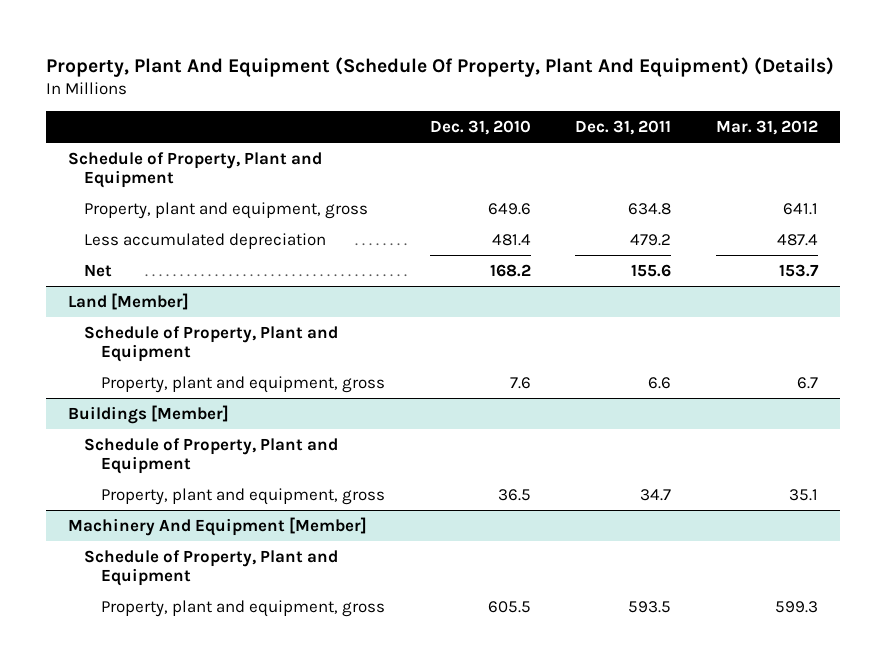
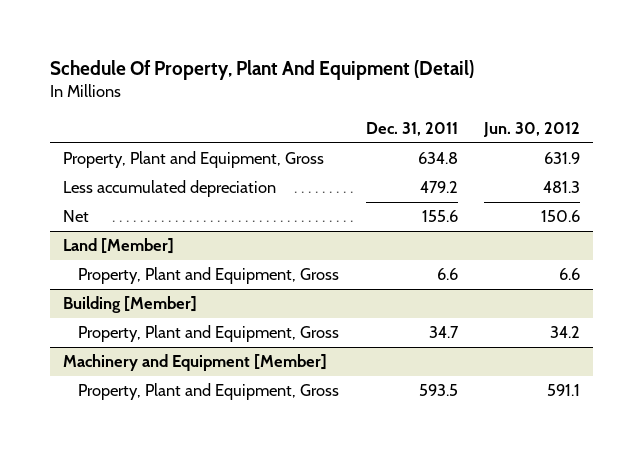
- Property, Plant And Equipment (Schedule Of Property, Plant And Equipment) (Details)
+ Schedule Of Property, Plant And Equipment (Detail)
- | Dec. 31, 2010 | Dec. 31, 2011 | Mar. 31, 2012
+ | Dec. 31, 2011 | Jun. 30, 2012
- Schedule of Property, Plant and Equipment
- Property, plant and equipment, gross | 649.6 | 634.8 | 641.1
+ Property, Plant and Equipment, Gross | 634.8 | 631.9
@ Land [Member]
- Schedule of Property, Plant and Equipment
- Property, plant and equipment, gross | 7.6 | 6.6 | 6.7
- Buildings [Member]
- Schedule of Property, Plant and Equipment
- Property, plant and equipment, gross | 36.5 | 34.7 | 35.1
- Machinery And Equipment [Member]
- Schedule of Property, Plant and Equipment
- Property, plant and equipment, gross | 605.5 | 593.5 | 599.3
@ Land [Member]
+ Property, Plant and Equipment, Gross | 6.6 | 6.6
+ Building [Member]
+ Property, Plant and Equipment, Gross | 34.7 | 34.2
+ Machinery and Equipment [Member]
+ Property, Plant and Equipment, Gross | 593.5 | 591.1

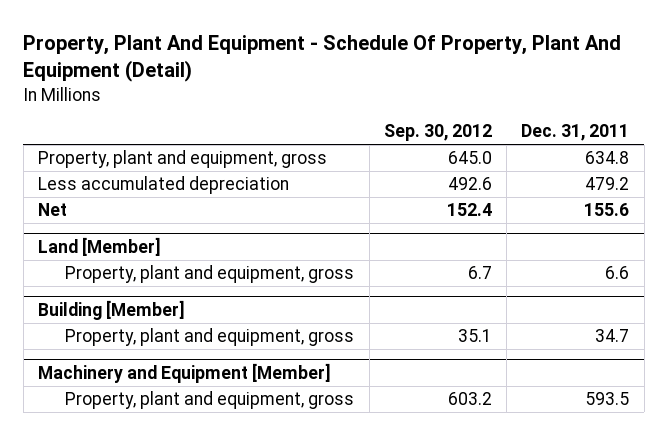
- Schedule Of Property, Plant And Equipment (Detail)
+ Property, Plant And Equipment - Schedule Of Property, Plant And Equipment (Detail)
- | Dec. 31, 2011 | Jun. 30, 2012
+ | Sep. 30, 2012 | Dec. 31, 2011
- Property, Plant and Equipment, Gross | 634.8 | 631.9
+ Property, plant and equipment, gross | 645.0 | 634.8
@ Land [Member]
- Property, Plant and Equipment, Gross | 6.6 | 6.6
+ Property, plant and equipment, gross | 6.7 | 6.6
@ Building [Member]
- Property, Plant and Equipment, Gross | 34.7 | 34.2
+ Property, plant and equipment, gross | 35.1 | 34.7
@ Machinery and Equipment [Member]
- Property, Plant and Equipment, Gross | 593.5 | 591.1
+ Property, plant and equipment, gross | 603.2 | 593.5

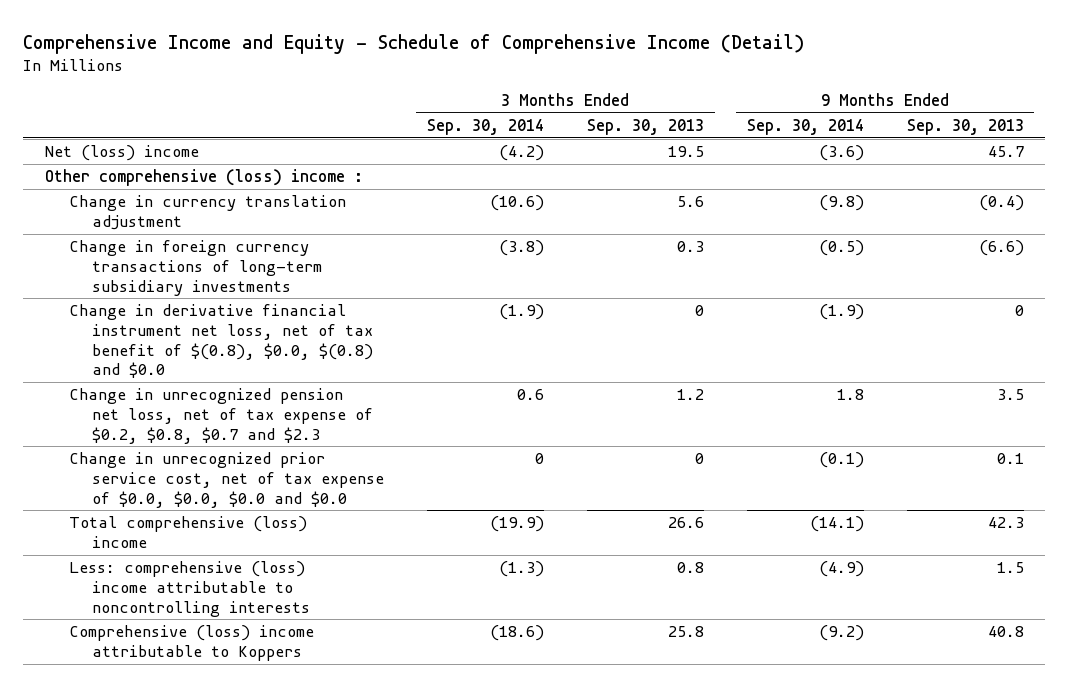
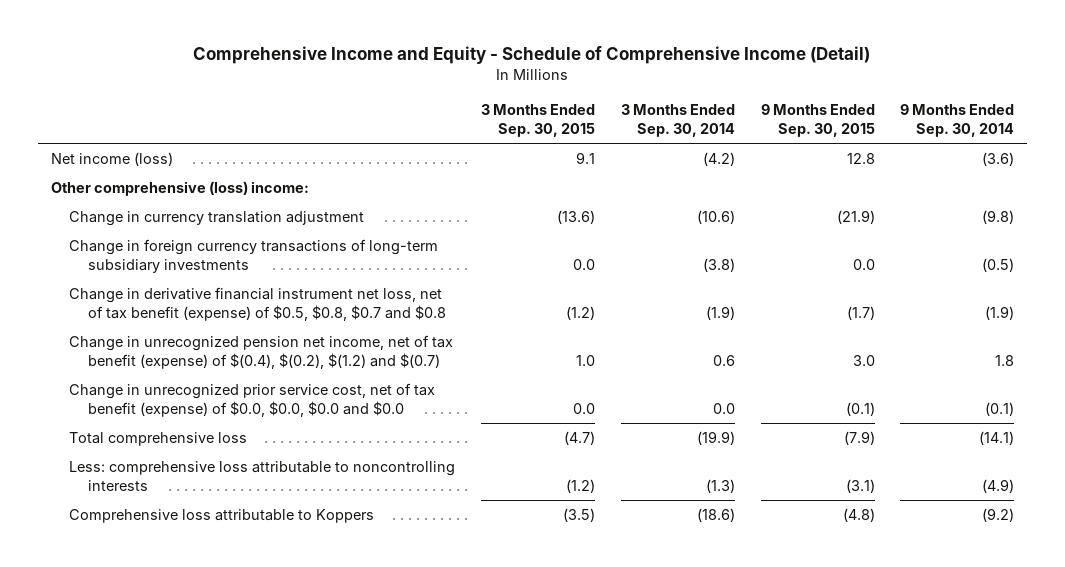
- | 3 Months Ended Sep. 30, 2014 | 3 Months Ended Sep. 30, 2013 | 9 Months Ended Sep. 30, 2014 | 9 Months Ended Sep. 30, 2013
+ | 3 Months Ended Sep. 30, 2015 | 3 Months Ended Sep. 30, 2014 | 9 Months Ended Sep. 30, 2015 | 9 Months Ended Sep. 30, 2014
- Net (loss) income | (4.2) | 19.5 | (3.6) | 45.7
- Other comprehensive (loss) income :
+ Net income (loss) | 9.1 | (4.2) | 12.8 | (3.6)
+ Other comprehensive (loss) income:
- Change in derivative financial instrument net loss, net of tax benefit of $(0.8), $0.0, $(0.8) and $0.0 | (1.9) | 0 | (1.9) | 0
- Change in unrecognized pension net loss, net of tax expense of $0.2, $0.8, $0.7 and $2.3 | 0.6 | 1.2 | 1.8 | 3.5
- Change in unrecognized prior service cost, net of tax expense of $0.0, $0.0, $0.0 and $0.0 | 0 | 0 | (0.1) | 0.1
- Total comprehensive (loss) income | (19.9) | 26.6 | (14.1) | 42.3
- Less: comprehensive (loss) income attributable to noncontrolling interests | (1.3) | 0.8 | (4.9) | 1.5
- Comprehensive (loss) income attributable to Koppers | (18.6) | 25.8 | (9.2) | 40.8
+ Change in derivative financial instrument net loss, net of tax benefit (expense) of $0.5, $0.8, $0.7 and $0.8 | (1.2) | (1.9) | (1.7) | (1.9)
+ Change in unrecognized pension net income, net of tax benefit (expense) of $(0.4), $(0.2), $(1.2) and $(0.7) | 1.0 | 0.6 | 3.0 | 1.8
+ Change in unrecognized prior service cost, net of tax benefit (expense) of $0.0, $0.0, $0.0 and $0.0 | 0.0 | 0.0 | (0.1) | (0.1)
+ Total comprehensive loss | (4.7) | (19.9) | (7.9) | (14.1)
+ Less: comprehensive loss attributable to noncontrolling interests | (1.2) | (1.3) | (3.1) | (4.9)
+ Comprehensive loss attributable to Koppers | (3.5) | (18.6) | (4.8) | (9.2)

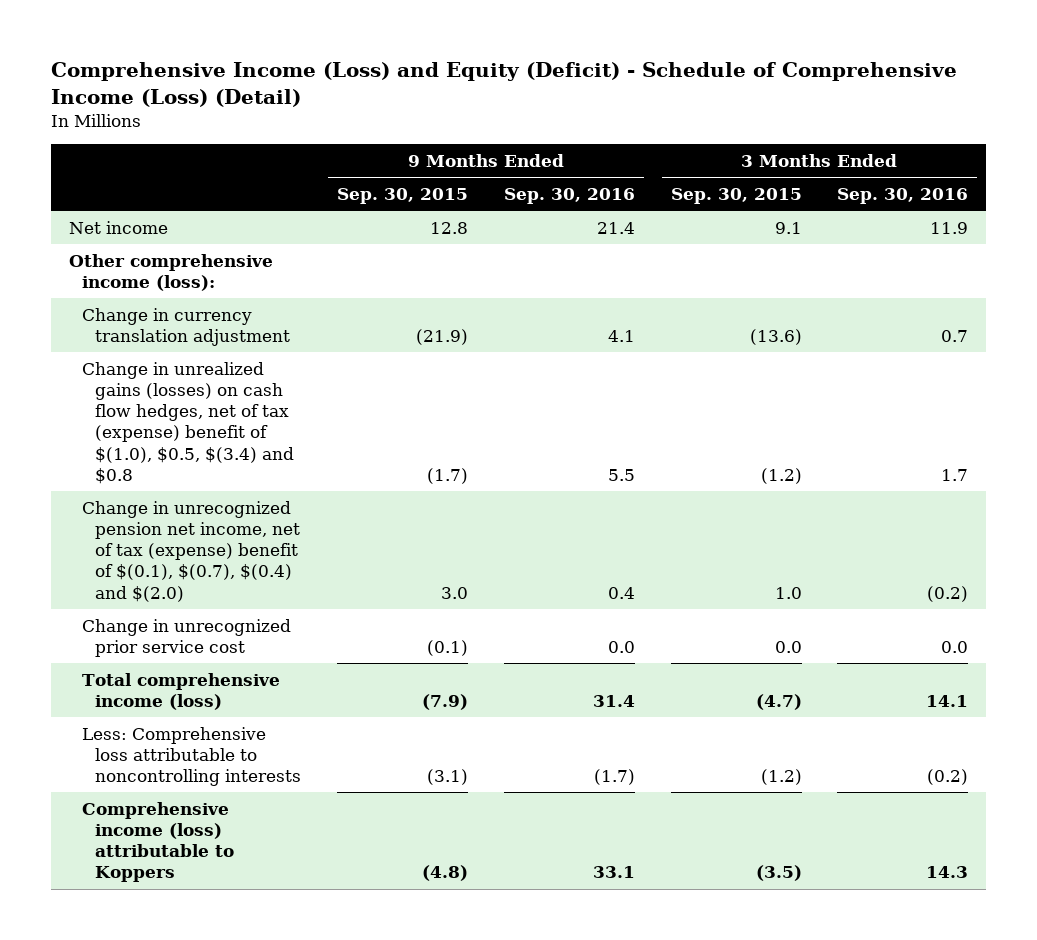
- Comprehensive Income and Equity - Schedule of Comprehensive Income (Detail)
+ Comprehensive Income (Loss) and Equity (Deficit) - Schedule of Comprehensive Income (Loss) (Detail)
- | 3 Months Ended Sep. 30, 2015 | 3 Months Ended Sep. 30, 2014 | 9 Months Ended Sep. 30, 2015 | 9 Months Ended Sep. 30, 2014
+ | 9 Months Ended Sep. 30, 2015 | 9 Months Ended Sep. 30, 2016 | 3 Months Ended Sep. 30, 2015 | 3 Months Ended Sep. 30, 2016
- Net income (loss) | 9.1 | (4.2) | 12.8 | (3.6)
- Other comprehensive (loss) income:
+ Net income | 12.8 | 21.4 | 9.1 | 11.9
+ Other comprehensive income (loss):
- Change in foreign currency transactions of long-term subsidiary investments | 0.0 | (3.8) | 0.0 | (0.5)
- Change in derivative financial instrument net loss, net of tax benefit (expense) of $0.5, $0.8, $0.7 and $0.8 | (1.2) | (1.9) | (1.7) | (1.9)
- Change in unrecognized pension net income, net of tax benefit (expense) of $(0.4), $(0.2), $(1.2) and $(0.7) | 1.0 | 0.6 | 3.0 | 1.8
- Change in unrecognized prior service cost, net of tax benefit (expense) of $0.0, $0.0, $0.0 and $0.0 | 0.0 | 0.0 | (0.1) | (0.1)
- Total comprehensive loss | (4.7) | (19.9) | (7.9) | (14.1)
- Less: comprehensive loss attributable to noncontrolling interests | (1.2) | (1.3) | (3.1) | (4.9)
- Comprehensive loss attributable to Koppers | (3.5) | (18.6) | (4.8) | (9.2)
+ Change in unrealized gains (losses) on cash flow hedges, net of tax (expense) benefit of $(1.0), $0.5, $(3.4) and $0.8 | (1.7) | 5.5 | (1.2) | 1.7
+ Change in unrecognized pension net income, net of tax (expense) benefit of $(0.1), $(0.7), $(0.4) and $(2.0) | 3.0 | 0.4 | 1.0 | (0.2)
+ Change in unrecognized prior service cost | (0.1) | 0.0 | 0.0 | 0.0
+ Total comprehensive income (loss) | (7.9) | 31.4 | (4.7) | 14.1
+ Less: Comprehensive loss attributable to noncontrolling interests | (3.1) | (1.7) | (1.2) | (0.2)
+ Comprehensive income (loss) attributable to Koppers | (4.8) | 33.1 | (3.5) | 14.3

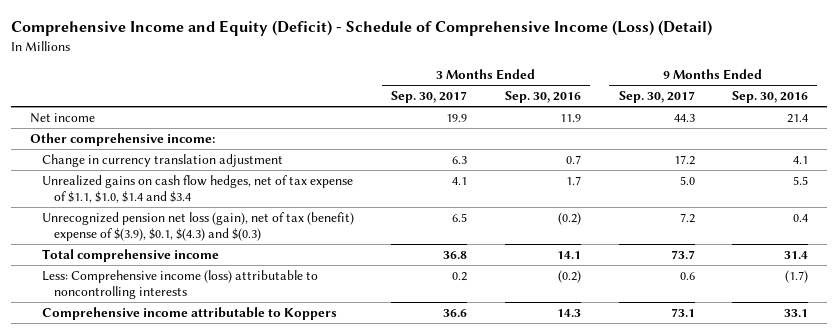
- Comprehensive Income (Loss) and Equity (Deficit) - Schedule of Comprehensive Income (Loss) (Detail)
+ Comprehensive Income and Equity (Deficit) - Schedule of Comprehensive Income (Loss) (Detail)
- | 9 Months Ended Sep. 30, 2015 | 9 Months Ended Sep. 30, 2016 | 3 Months Ended Sep. 30, 2015 | 3 Months Ended Sep. 30, 2016
+ | 3 Months Ended Sep. 30, 2017 | 3 Months Ended Sep. 30, 2016 | 9 Months Ended Sep. 30, 2017 | 9 Months Ended Sep. 30, 2016
- Other comprehensive income (loss):
+ Other comprehensive income:
- Change in unrealized gains (losses) on cash flow hedges, net of tax (expense) benefit of $(1.0), $0.5, $(3.4) and $0.8 | (1.7) | 5.5 | (1.2) | 1.7
- Change in unrecognized pension net income, net of tax (expense) benefit of $(0.1), $(0.7), $(0.4) and $(2.0) | 3.0 | 0.4 | 1.0 | (0.2)
- Change in unrecognized prior service cost | (0.1) | 0.0 | 0.0 | 0.0
- Total comprehensive income (loss) | (7.9) | 31.4 | (4.7) | 14.1
- Less: Comprehensive loss attributable to noncontrolling interests | (3.1) | (1.7) | (1.2) | (0.2)
- Comprehensive income (loss) attributable to Koppers | (4.8) | 33.1 | (3.5) | 14.3
+ Unrealized gains on cash flow hedges, net of tax expense of $1.1, $1.0, $1.4 and $3.4 | 4.1 | 1.7 | 5.0 | 5.5
+ Unrecognized pension net loss (gain), net of tax (benefit) expense of $(3.9), $0.1, $(4.3) and $(0.3) | 6.5 | (0.2) | 7.2 | 0.4
+ Total comprehensive income | 36.8 | 14.1 | 73.7 | 31.4
+ Less: Comprehensive income (loss) attributable to noncontrolling interests | 0.2 | (0.2) | 0.6 | (1.7)
+ Comprehensive income attributable to Koppers | 36.6 | 14.3 | 73.1 | 33.1

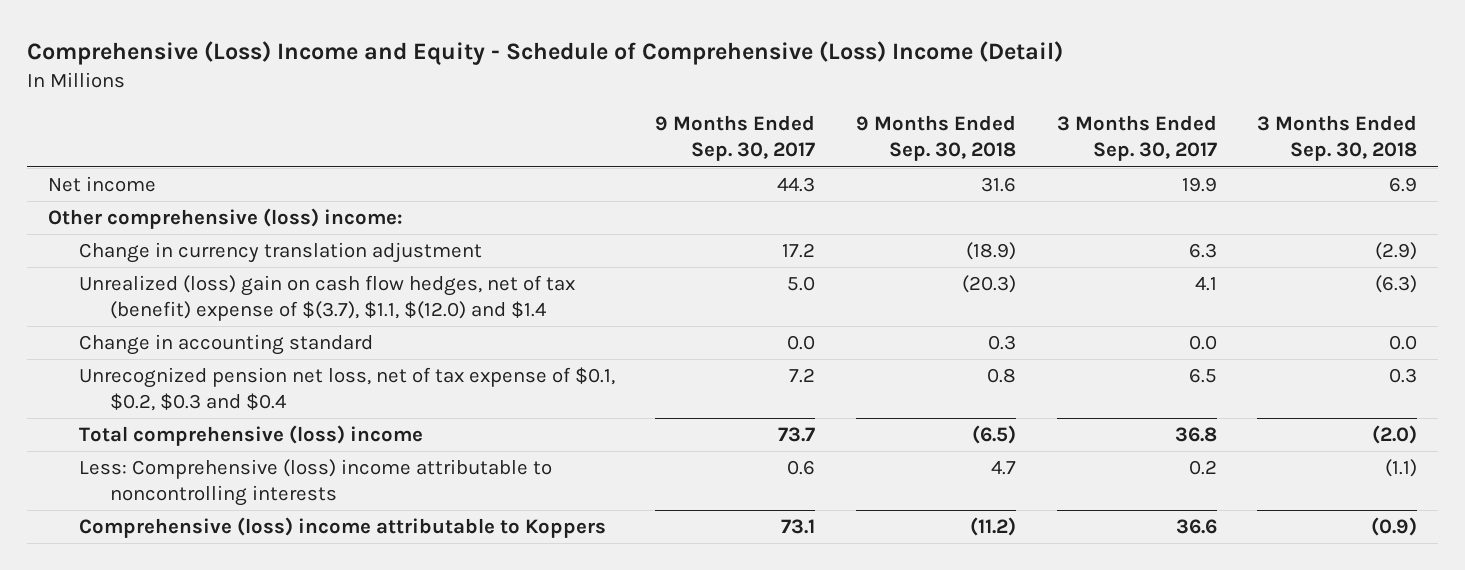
- Comprehensive Income and Equity (Deficit) - Schedule of Comprehensive Income (Loss) (Detail)
+ Comprehensive (Loss) Income and Equity - Schedule of Comprehensive (Loss) Income (Detail)
- | 3 Months Ended Sep. 30, 2017 | 3 Months Ended Sep. 30, 2016 | 9 Months Ended Sep. 30, 2017 | 9 Months Ended Sep. 30, 2016
+ | 9 Months Ended Sep. 30, 2017 | 9 Months Ended Sep. 30, 2018 | 3 Months Ended Sep. 30, 2017 | 3 Months Ended Sep. 30, 2018
- Other comprehensive income:
+ Other comprehensive (loss) income:
- Unrealized gains on cash flow hedges, net of tax expense of $1.1, $1.0, $1.4 and $3.4 | 4.1 | 1.7 | 5.0 | 5.5
- Unrecognized pension net loss (gain), net of tax (benefit) expense of $(3.9), $0.1, $(4.3) and $(0.3) | 6.5 | (0.2) | 7.2 | 0.4
- Total comprehensive income | 36.8 | 14.1 | 73.7 | 31.4
- Less: Comprehensive income (loss) attributable to noncontrolling interests | 0.2 | (0.2) | 0.6 | (1.7)
- Comprehensive income attributable to Koppers | 36.6 | 14.3 | 73.1 | 33.1
+ Unrealized (loss) gain on cash flow hedges, net of tax (benefit) expense of $(3.7), $1.1, $(12.0) and $1.4 | 5.0 | (20.3) | 4.1 | (6.3)
+ Change in accounting standard | 0.0 | 0.3 | 0.0 | 0.0
+ Unrecognized pension net loss, net of tax expense of $0.1, $0.2, $0.3 and $0.4 | 7.2 | 0.8 | 6.5 | 0.3
+ Total comprehensive (loss) income | 73.7 | (6.5) | 36.8 | (2.0)
+ Less: Comprehensive (loss) income attributable to noncontrolling interests | 0.6 | 4.7 | 0.2 | (1.1)
+ Comprehensive (loss) income attributable to Koppers | 73.1 | (11.2) | 36.6 | (0.9)

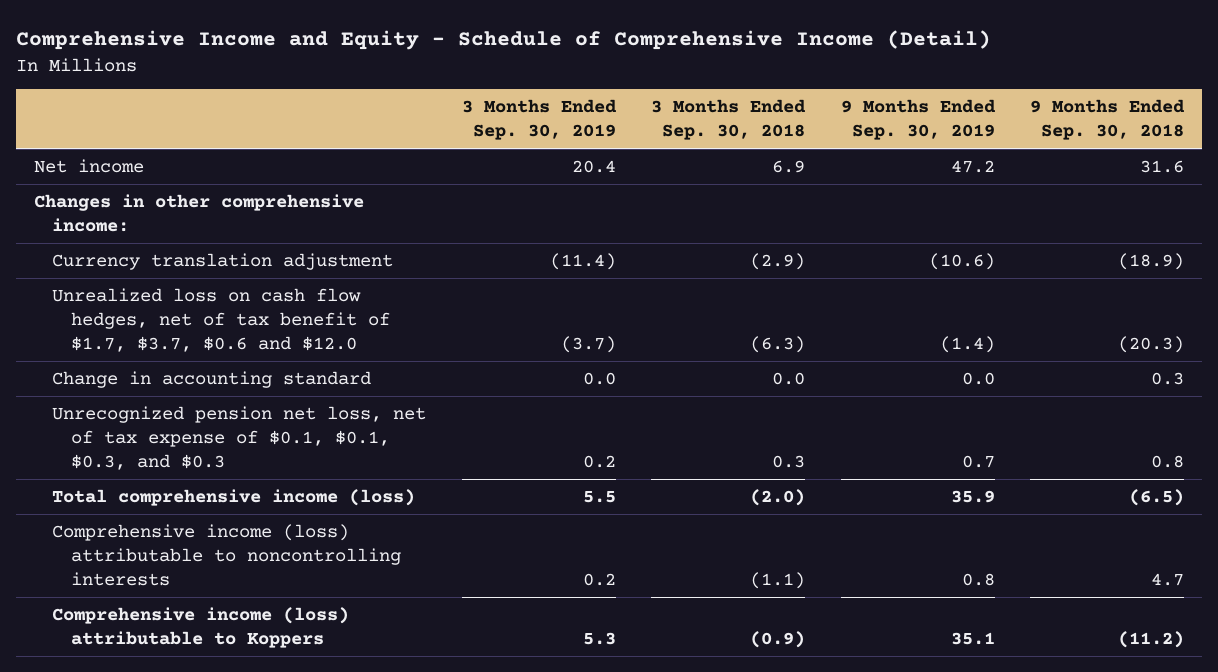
- Comprehensive (Loss) Income and Equity - Schedule of Comprehensive (Loss) Income (Detail)
+ Comprehensive Income and Equity - Schedule of Comprehensive Income (Detail)
- | 9 Months Ended Sep. 30, 2017 | 9 Months Ended Sep. 30, 2018 | 3 Months Ended Sep. 30, 2017 | 3 Months Ended Sep. 30, 2018
+ | 3 Months Ended Sep. 30, 2019 | 3 Months Ended Sep. 30, 2018 | 9 Months Ended Sep. 30, 2019 | 9 Months Ended Sep. 30, 2018
- Other comprehensive (loss) income:
- Change in currency translation adjustment | 17.2 | (18.9) | 6.3 | (2.9)
- Unrealized (loss) gain on cash flow hedges, net of tax (benefit) expense of $(3.7), $1.1, $(12.0) and $1.4 | 5.0 | (20.3) | 4.1 | (6.3)
+ Changes in other comprehensive income:
+ Currency translation adjustment | (11.4) | (2.9) | (10.6) | (18.9)
+ Unrealized loss on cash flow hedges, net of tax benefit of $1.7, $3.7, $0.6 and $12.0 | (3.7) | (6.3) | (1.4) | (20.3)
- Unrecognized pension net loss, net of tax expense of $0.1, $0.2, $0.3 and $0.4 | 7.2 | 0.8 | 6.5 | 0.3
- Total comprehensive (loss) income | 73.7 | (6.5) | 36.8 | (2.0)
- Less: Comprehensive (loss) income attributable to noncontrolling interests | 0.6 | 4.7 | 0.2 | (1.1)
- Comprehensive (loss) income attributable to Koppers | 73.1 | (11.2) | 36.6 | (0.9)
+ Unrecognized pension net loss, net of tax expense of $0.1, $0.1, $0.3, and $0.3 | 0.2 | 0.3 | 0.7 | 0.8
+ Total comprehensive income (loss) | 5.5 | (2.0) | 35.9 | (6.5)
+ Comprehensive income (loss) attributable to noncontrolling interests | 0.2 | (1.1) | 0.8 | 4.7
+ Comprehensive income (loss) attributable to Koppers | 5.3 | (0.9) | 35.1 | (11.2)

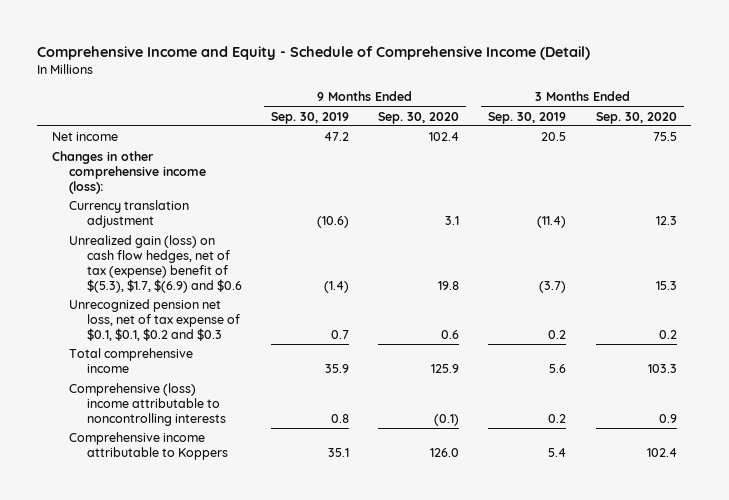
- | 3 Months Ended Sep. 30, 2019 | 3 Months Ended Sep. 30, 2018 | 9 Months Ended Sep. 30, 2019 | 9 Months Ended Sep. 30, 2018
+ | 9 Months Ended Sep. 30, 2019 | 9 Months Ended Sep. 30, 2020 | 3 Months Ended Sep. 30, 2019 | 3 Months Ended Sep. 30, 2020
- Net income | 20.4 | 6.9 | 47.2 | 31.6
- Changes in other comprehensive income:
+ Net income | 47.2 | 102.4 | 20.5 | 75.5
+ Changes in other comprehensive income (loss):
- Unrealized loss on cash flow hedges, net of tax benefit of $1.7, $3.7, $0.6 and $12.0 | (3.7) | (6.3) | (1.4) | (20.3)
- Change in accounting standard | 0.0 | 0.0 | 0.0 | 0.3
- Unrecognized pension net loss, net of tax expense of $0.1, $0.1, $0.3, and $0.3 | 0.2 | 0.3 | 0.7 | 0.8
- Total comprehensive income (loss) | 5.5 | (2.0) | 35.9 | (6.5)
- Comprehensive income (loss) attributable to noncontrolling interests | 0.2 | (1.1) | 0.8 | 4.7
- Comprehensive income (loss) attributable to Koppers | 5.3 | (0.9) | 35.1 | (11.2)
+ Unrealized gain (loss) on cash flow hedges, net of tax (expense) benefit of $(5.3), $1.7, $(6.9) and $0.6 | (1.4) | 19.8 | (3.7) | 15.3
+ Unrecognized pension net loss, net of tax expense of $0.1, $0.1, $0.2 and $0.3 | 0.7 | 0.6 | 0.2 | 0.2
+ Total comprehensive income | 35.9 | 125.9 | 5.6 | 103.3
+ Comprehensive (loss) income attributable to noncontrolling interests | 0.8 | (0.1) | 0.2 | 0.9
+ Comprehensive income attributable to Koppers | 35.1 | 126.0 | 5.4 | 102.4

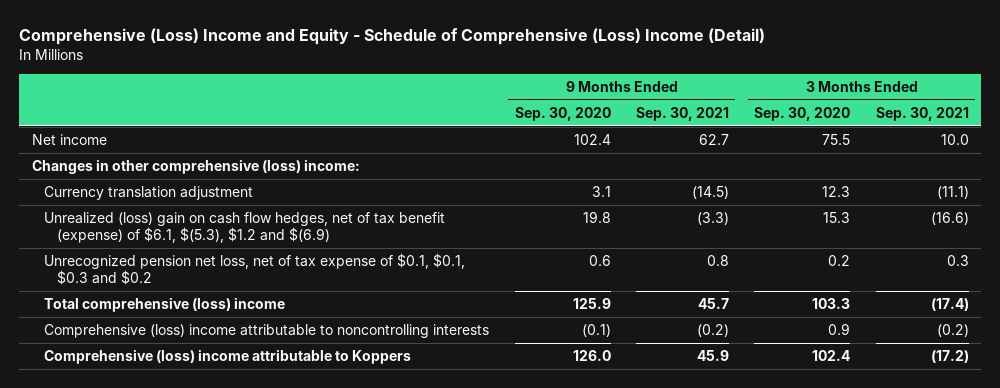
- Comprehensive Income and Equity - Schedule of Comprehensive Income (Detail)
+ Comprehensive (Loss) Income and Equity - Schedule of Comprehensive (Loss) Income (Detail)
- | 9 Months Ended Sep. 30, 2019 | 9 Months Ended Sep. 30, 2020 | 3 Months Ended Sep. 30, 2019 | 3 Months Ended Sep. 30, 2020
+ | 9 Months Ended Sep. 30, 2020 | 9 Months Ended Sep. 30, 2021 | 3 Months Ended Sep. 30, 2020 | 3 Months Ended Sep. 30, 2021
- Changes in other comprehensive income (loss):
+ Changes in other comprehensive (loss) income:
- Unrealized gain (loss) on cash flow hedges, net of tax (expense) benefit of $(5.3), $1.7, $(6.9) and $0.6 | (1.4) | 19.8 | (3.7) | 15.3
- Unrecognized pension net loss, net of tax expense of $0.1, $0.1, $0.2 and $0.3 | 0.7 | 0.6 | 0.2 | 0.2
- Total comprehensive income | 35.9 | 125.9 | 5.6 | 103.3
+ Unrealized (loss) gain on cash flow hedges, net of tax benefit (expense) of $6.1, $(5.3), $1.2 and $(6.9) | 19.8 | (3.3) | 15.3 | (16.6)
+ Unrecognized pension net loss, net of tax expense of $0.1, $0.1, $0.3 and $0.2 | 0.6 | 0.8 | 0.2 | 0.3
+ Total comprehensive (loss) income | 125.9 | 45.7 | 103.3 | (17.4)
- Comprehensive income attributable to Koppers | 35.1 | 126.0 | 5.4 | 102.4
+ Comprehensive (loss) income attributable to Koppers | 126.0 | 45.9 | 102.4 | (17.2)

